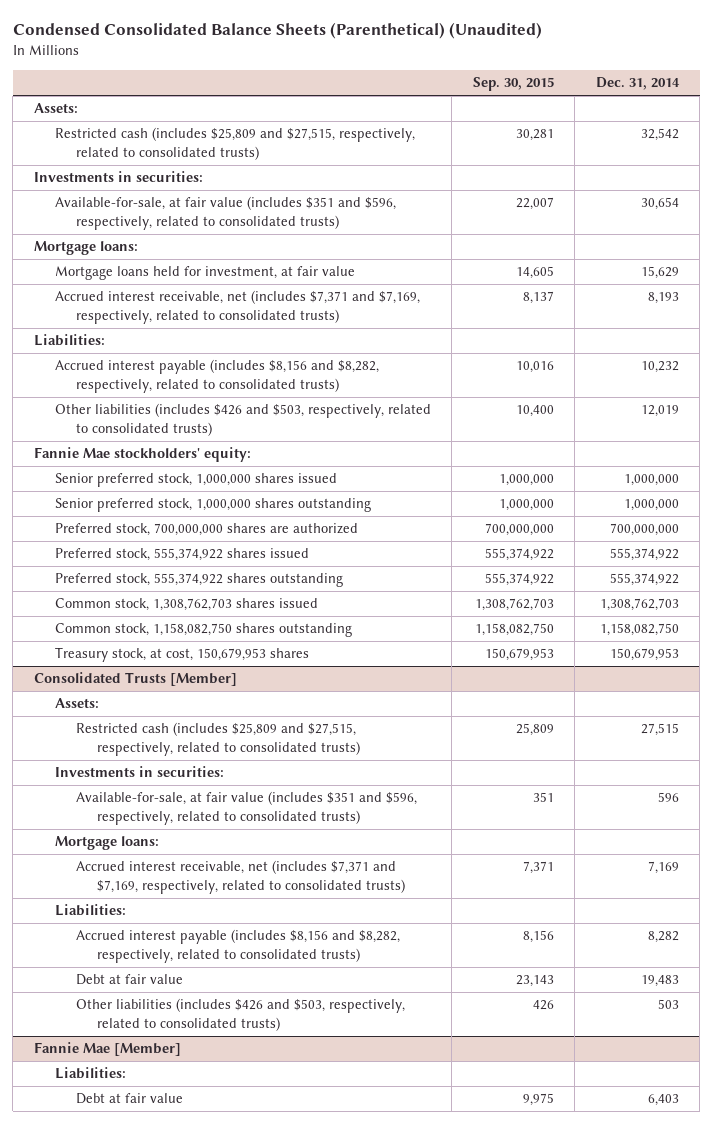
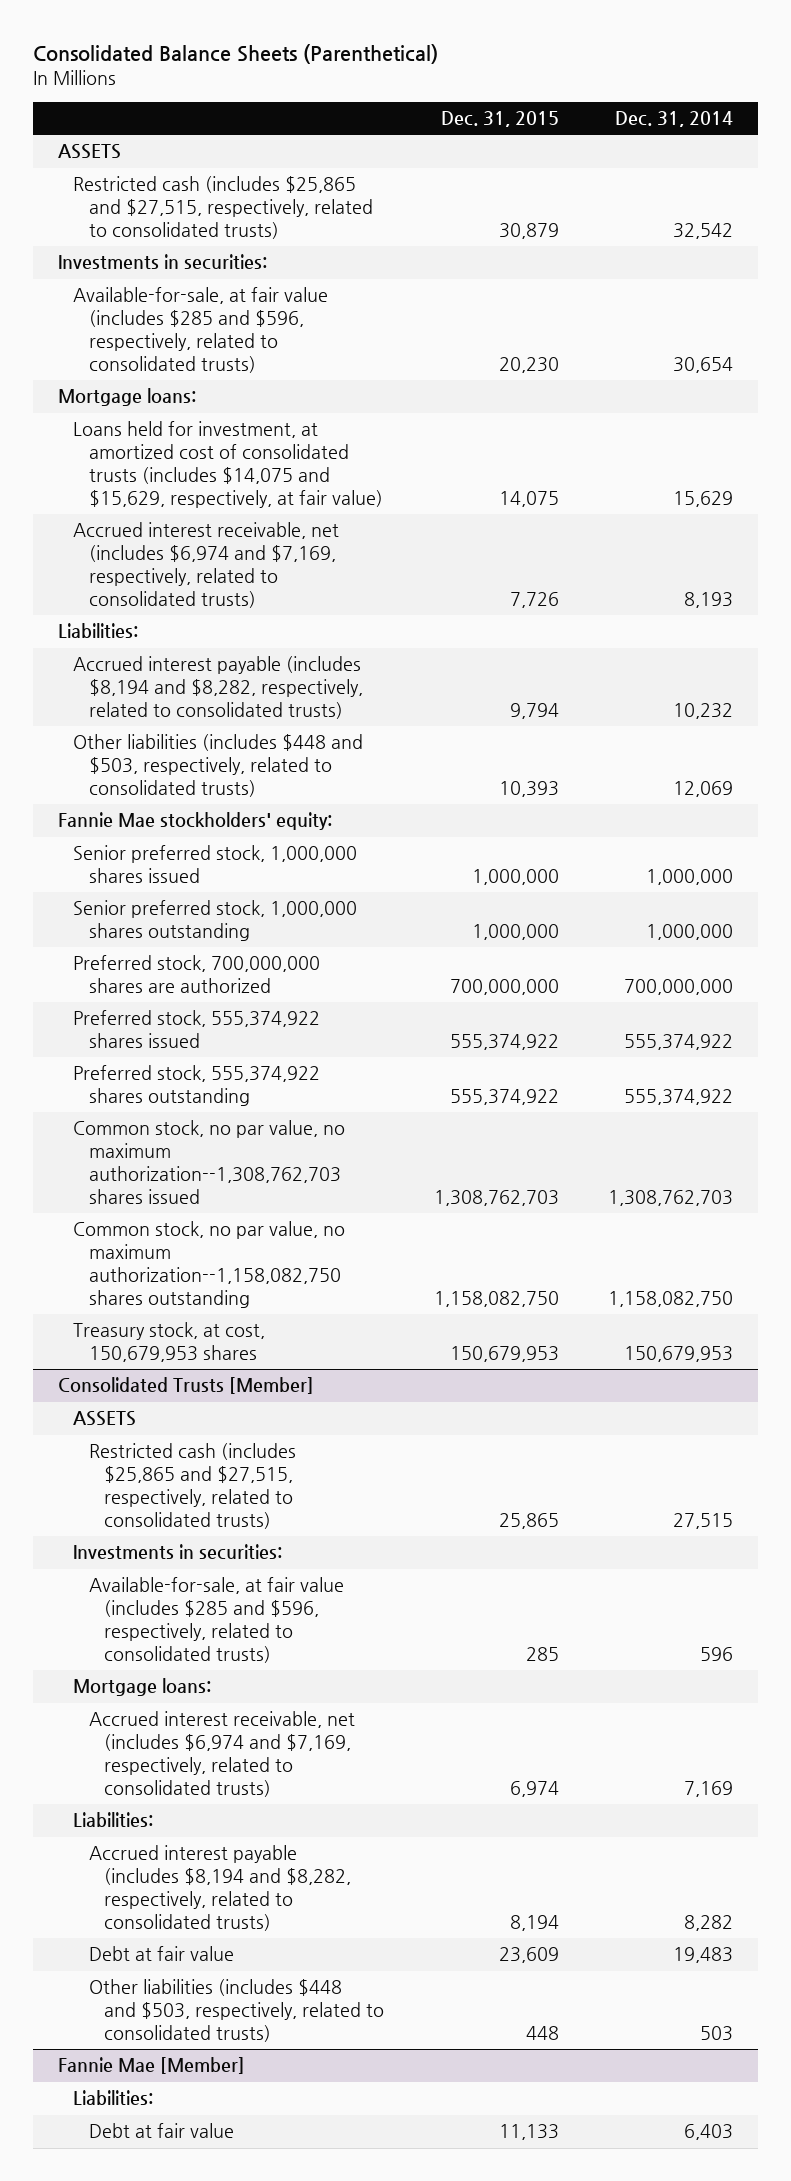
- Condensed Consolidated Balance Sheets (Parenthetical) (Unaudited)
+ Consolidated Balance Sheets (Parenthetical)
- | Sep. 30, 2015 | Dec. 31, 2014
+ | Dec. 31, 2015 | Dec. 31, 2014
- Assets:
- Restricted cash (includes $25,809 and $27,515, respectively, related to consolidated trusts) | 30,281 | 32,542
+ ASSETS
+ Restricted cash (includes $25,865 and $27,515, respectively, related to consolidated trusts) | 30,879 | 32,542
- Available-for-sale, at fair value (includes $351 and $596, respectively, related to consolidated trusts) | 22,007 | 30,654
+ Available-for-sale, at fair value (includes $285 and $596, respectively, related to consolidated trusts) | 20,230 | 30,654
- Mortgage loans held for investment, at fair value | 14,605 | 15,629
- Accrued interest receivable, net (includes $7,371 and $7,169, respectively, related to consolidated trusts) | 8,137 | 8,193
+ Loans held for investment, at amortized cost of consolidated trusts (includes $14,075 and $15,629, respectively, at fair value) | 14,075 | 15,629
+ Accrued interest receivable, net (includes $6,974 and $7,169, respectively, related to consolidated trusts) | 7,726 | 8,193
- Accrued interest payable (includes $8,156 and $8,282, respectively, related to consolidated trusts) | 10,016 | 10,232
- Other liabilities (includes $426 and $503, respectively, related to consolidated trusts) | 10,400 | 12,019
+ Accrued interest payable (includes $8,194 and $8,282, respectively, related to consolidated trusts) | 9,794 | 10,232
+ Other liabilities (includes $448 and $503, respectively, related to consolidated trusts) | 10,393 | 12,069
- Common stock, 1,308,762,703 shares issued | 1,308,762,703 | 1,308,762,703
- Common stock, 1,158,082,750 shares outstanding | 1,158,082,750 | 1,158,082,750
+ Common stock, no par value, no maximum authorization--1,308,762,703 shares issued | 1,308,762,703 | 1,308,762,703
+ Common stock, no par value, no maximum authorization--1,158,082,750 shares outstanding | 1,158,082,750 | 1,158,082,750
@ Consolidated Trusts [Member]
- Assets:
- Restricted cash (includes $25,809 and $27,515, respectively, related to consolidated trusts) | 25,809 | 27,515
+ ASSETS
+ Restricted cash (includes $25,865 and $27,515, respectively, related to consolidated trusts) | 25,865 | 27,515
- Available-for-sale, at fair value (includes $351 and $596, respectively, related to consolidated trusts) | 351 | 596
+ Available-for-sale, at fair value (includes $285 and $596, respectively, related to consolidated trusts) | 285 | 596
- Accrued interest receivable, net (includes $7,371 and $7,169, respectively, related to consolidated trusts) | 7,371 | 7,169
+ Accrued interest receivable, net (includes $6,974 and $7,169, respectively, related to consolidated trusts) | 6,974 | 7,169
- Accrued interest payable (includes $8,156 and $8,282, respectively, related to consolidated trusts) | 8,156 | 8,282
+ Accrued interest payable (includes $8,194 and $8,282, respectively, related to consolidated trusts) | 8,194 | 8,282
- Other liabilities (includes $426 and $503, respectively, related to consolidated trusts) | 426 | 503
+ Other liabilities (includes $448 and $503, respectively, related to consolidated trusts) | 448 | 503

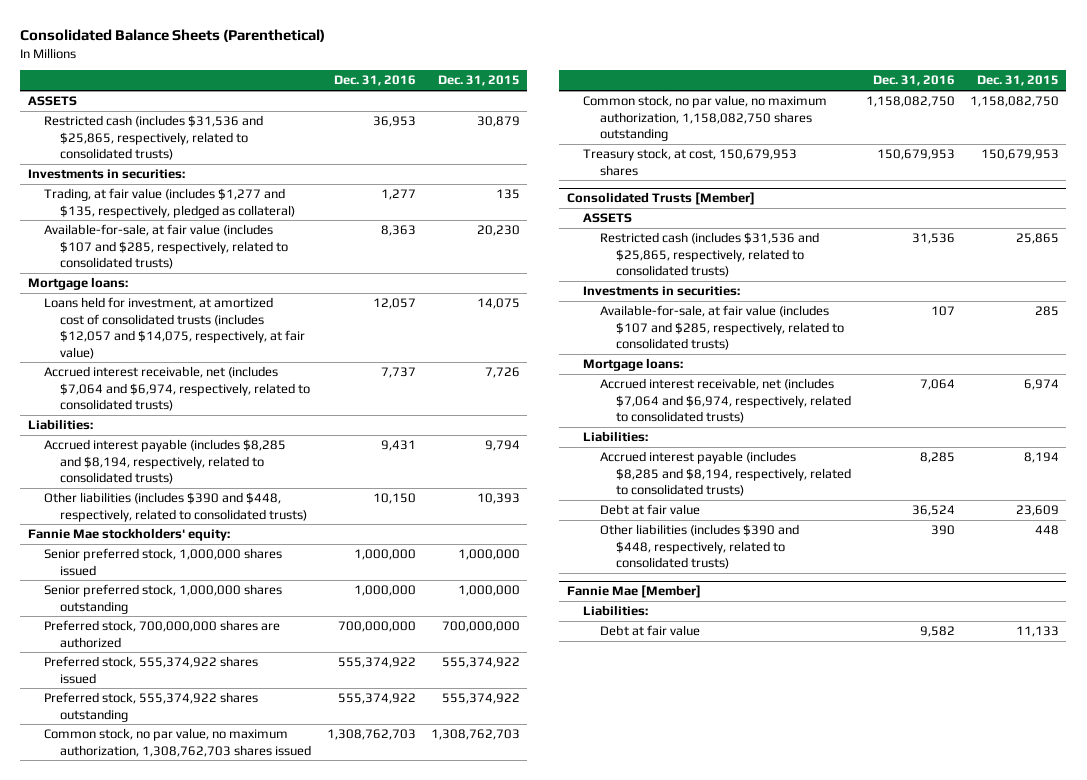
- | Dec. 31, 2015 | Dec. 31, 2014
+ | Dec. 31, 2016 | Dec. 31, 2015
- Restricted cash (includes $25,865 and $27,515, respectively, related to consolidated trusts) | 30,879 | 32,542
+ Restricted cash (includes $31,536 and $25,865, respectively, related to consolidated trusts) | 36,953 | 30,879
- Available-for-sale, at fair value (includes $285 and $596, respectively, related to consolidated trusts) | 20,230 | 30,654
+ Trading, at fair value (includes $1,277 and $135, respectively, pledged as collateral) | 1,277 | 135
+ Available-for-sale, at fair value (includes $107 and $285, respectively, related to consolidated trusts) | 8,363 | 20,230
- Loans held for investment, at amortized cost of consolidated trusts (includes $14,075 and $15,629, respectively, at fair value) | 14,075 | 15,629
- Accrued interest receivable, net (includes $6,974 and $7,169, respectively, related to consolidated trusts) | 7,726 | 8,193
+ Loans held for investment, at amortized cost of consolidated trusts (includes $12,057 and $14,075, respectively, at fair value) | 12,057 | 14,075
+ Accrued interest receivable, net (includes $7,064 and $6,974, respectively, related to consolidated trusts) | 7,737 | 7,726
- Accrued interest payable (includes $8,194 and $8,282, respectively, related to consolidated trusts) | 9,794 | 10,232
- Other liabilities (includes $448 and $503, respectively, related to consolidated trusts) | 10,393 | 12,069
+ Accrued interest payable (includes $8,285 and $8,194, respectively, related to consolidated trusts) | 9,431 | 9,794
+ Other liabilities (includes $390 and $448, respectively, related to consolidated trusts) | 10,150 | 10,393
- Common stock, no par value, no maximum authorization--1,308,762,703 shares issued | 1,308,762,703 | 1,308,762,703
- Common stock, no par value, no maximum authorization--1,158,082,750 shares outstanding | 1,158,082,750 | 1,158,082,750
+ Common stock, no par value, no maximum authorization, 1,308,762,703 shares issued | 1,308,762,703 | 1,308,762,703
+ Common stock, no par value, no maximum authorization, 1,158,082,750 shares outstanding | 1,158,082,750 | 1,158,082,750
@ Consolidated Trusts [Member]
- Restricted cash (includes $25,865 and $27,515, respectively, related to consolidated trusts) | 25,865 | 27,515
+ Restricted cash (includes $31,536 and $25,865, respectively, related to consolidated trusts) | 31,536 | 25,865
- Available-for-sale, at fair value (includes $285 and $596, respectively, related to consolidated trusts) | 285 | 596
+ Available-for-sale, at fair value (includes $107 and $285, respectively, related to consolidated trusts) | 107 | 285
- Accrued interest receivable, net (includes $6,974 and $7,169, respectively, related to consolidated trusts) | 6,974 | 7,169
+ Accrued interest receivable, net (includes $7,064 and $6,974, respectively, related to consolidated trusts) | 7,064 | 6,974
- Accrued interest payable (includes $8,194 and $8,282, respectively, related to consolidated trusts) | 8,194 | 8,282
+ Accrued interest payable (includes $8,285 and $8,194, respectively, related to consolidated trusts) | 8,285 | 8,194
- Other liabilities (includes $448 and $503, respectively, related to consolidated trusts) | 448 | 503
+ Other liabilities (includes $390 and $448, respectively, related to consolidated trusts) | 390 | 448

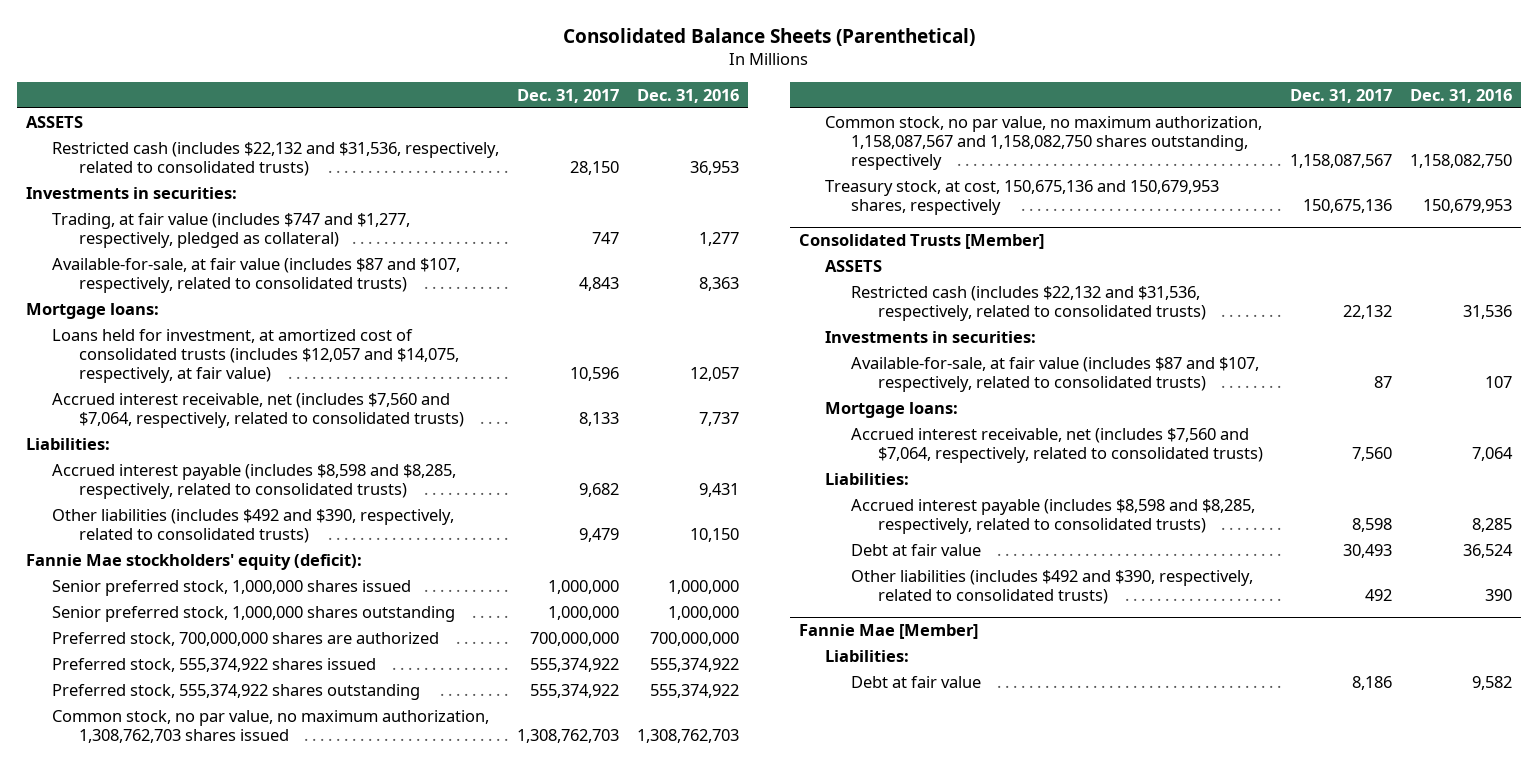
- | Dec. 31, 2016 | Dec. 31, 2015
+ | Dec. 31, 2017 | Dec. 31, 2016
- Restricted cash (includes $31,536 and $25,865, respectively, related to consolidated trusts) | 36,953 | 30,879
+ Restricted cash (includes $22,132 and $31,536, respectively, related to consolidated trusts) | 28,150 | 36,953
- Trading, at fair value (includes $1,277 and $135, respectively, pledged as collateral) | 1,277 | 135
- Available-for-sale, at fair value (includes $107 and $285, respectively, related to consolidated trusts) | 8,363 | 20,230
+ Trading, at fair value (includes $747 and $1,277, respectively, pledged as collateral) | 747 | 1,277
+ Available-for-sale, at fair value (includes $87 and $107, respectively, related to consolidated trusts) | 4,843 | 8,363
- Accrued interest receivable, net (includes $7,064 and $6,974, respectively, related to consolidated trusts) | 7,737 | 7,726
+ Accrued interest receivable, net (includes $7,560 and $7,064, respectively, related to consolidated trusts) | 8,133 | 7,737
- Accrued interest payable (includes $8,285 and $8,194, respectively, related to consolidated trusts) | 9,431 | 9,794
- Other liabilities (includes $390 and $448, respectively, related to consolidated trusts) | 10,150 | 10,393
- Fannie Mae stockholders' equity:
+ Accrued interest payable (includes $8,598 and $8,285, respectively, related to consolidated trusts) | 9,682 | 9,431
+ Other liabilities (includes $492 and $390, respectively, related to consolidated trusts) | 9,479 | 10,150
+ Fannie Mae stockholders' equity (deficit):
- Common stock, no par value, no maximum authorization, 1,158,082,750 shares outstanding | 1,158,082,750 | 1,158,082,750
- Treasury stock, at cost, 150,679,953 shares | 150,679,953 | 150,679,953
+ Common stock, no par value, no maximum authorization, 1,158,087,567 and 1,158,082,750 shares outstanding, respectively | 1,158,087,567 | 1,158,082,750
+ Treasury stock, at cost, 150,675,136 and 150,679,953 shares, respectively | 150,675,136 | 150,679,953
@ Consolidated Trusts [Member]
- Restricted cash (includes $31,536 and $25,865, respectively, related to consolidated trusts) | 31,536 | 25,865
+ Restricted cash (includes $22,132 and $31,536, respectively, related to consolidated trusts) | 22,132 | 31,536
- Available-for-sale, at fair value (includes $107 and $285, respectively, related to consolidated trusts) | 107 | 285
+ Available-for-sale, at fair value (includes $87 and $107, respectively, related to consolidated trusts) | 87 | 107
- Accrued interest receivable, net (includes $7,064 and $6,974, respectively, related to consolidated trusts) | 7,064 | 6,974
+ Accrued interest receivable, net (includes $7,560 and $7,064, respectively, related to consolidated trusts) | 7,560 | 7,064
- Accrued interest payable (includes $8,285 and $8,194, respectively, related to consolidated trusts) | 8,285 | 8,194
+ Accrued interest payable (includes $8,598 and $8,285, respectively, related to consolidated trusts) | 8,598 | 8,285
- Other liabilities (includes $390 and $448, respectively, related to consolidated trusts) | 390 | 448
+ Other liabilities (includes $492 and $390, respectively, related to consolidated trusts) | 492 | 390

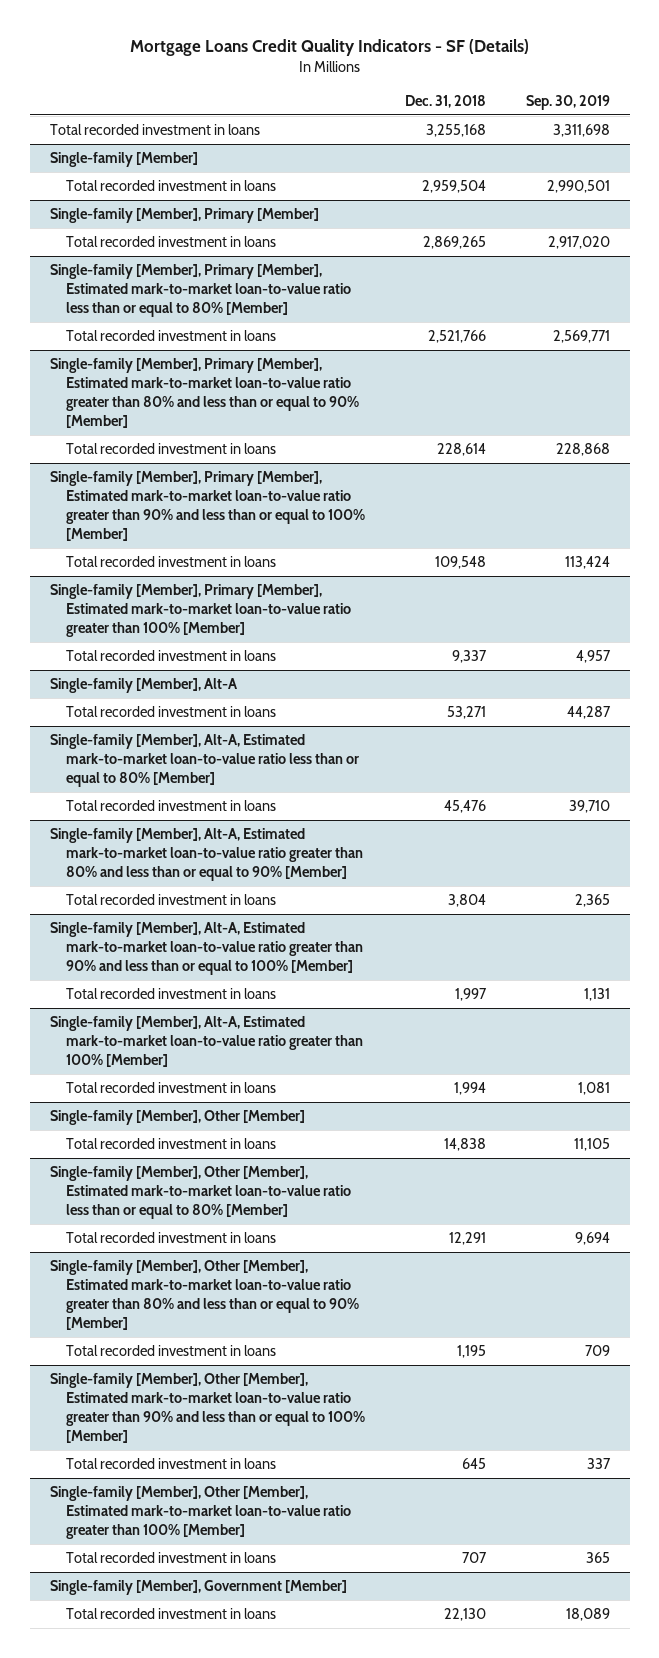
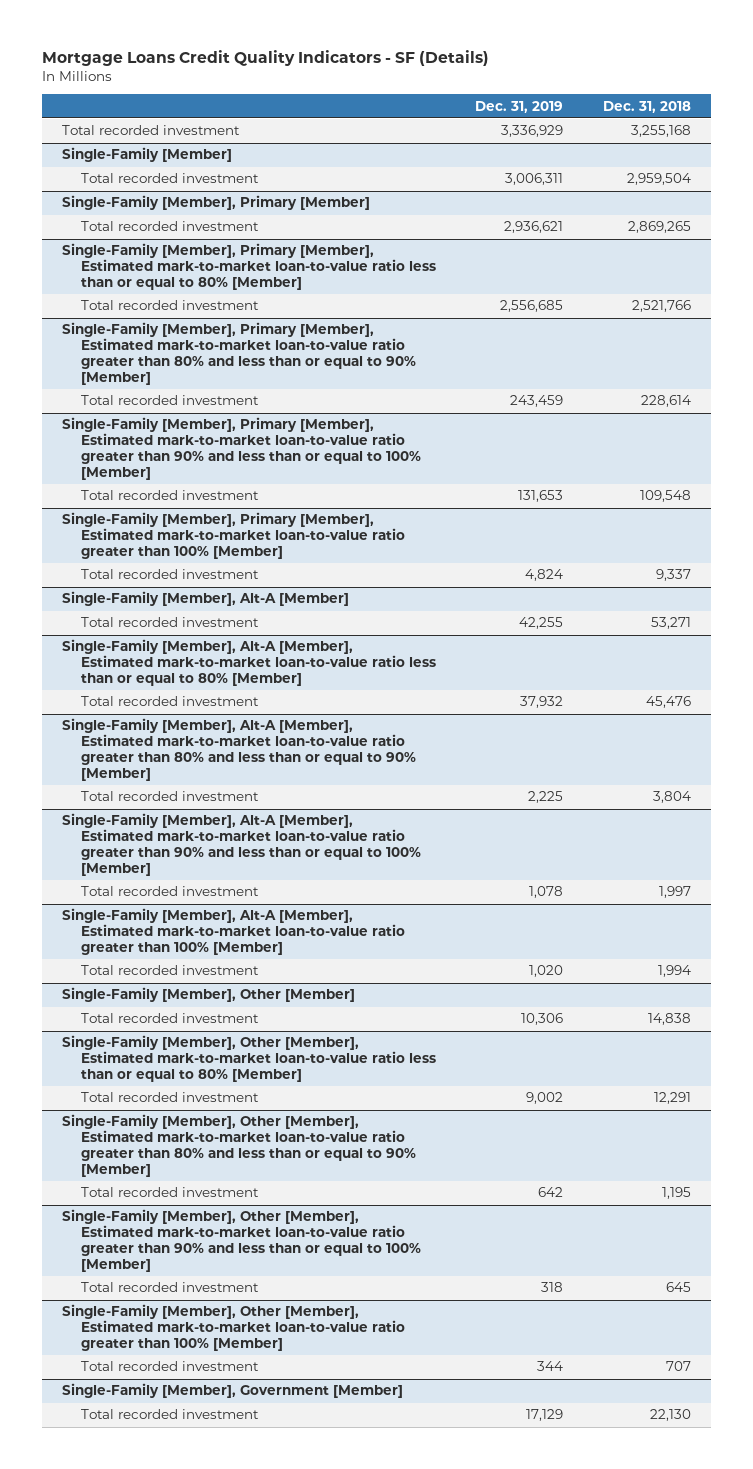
- | Dec. 31, 2018 | Sep. 30, 2019
+ | Dec. 31, 2019 | Dec. 31, 2018
- Total recorded investment in loans | 3,255,168 | 3,311,698
- Single-family [Member]
- Total recorded investment in loans | 2,959,504 | 2,990,501
- Single-family [Member], Primary [Member]
- Total recorded investment in loans | 2,869,265 | 2,917,020
- Single-family [Member], Primary [Member], Estimated mark-to-market loan-to-value ratio less than or equal to 80% [Member]
- Total recorded investment in loans | 2,521,766 | 2,569,771
- Single-family [Member], Primary [Member], Estimated mark-to-market loan-to-value ratio greater than 80% and less than or equal to 90% [Member]
- Total recorded investment in loans | 228,614 | 228,868
- Single-family [Member], Primary [Member], Estimated mark-to-market loan-to-value ratio greater than 90% and less than or equal to 100% [Member]
- Total recorded investment in loans | 109,548 | 113,424
- Single-family [Member], Primary [Member], Estimated mark-to-market loan-to-value ratio greater than 100% [Member]
- Total recorded investment in loans | 9,337 | 4,957
- Single-family [Member], Alt-A
- Total recorded investment in loans | 53,271 | 44,287
- Single-family [Member], Alt-A, Estimated mark-to-market loan-to-value ratio less than or equal to 80% [Member]
- Total recorded investment in loans | 45,476 | 39,710
- Single-family [Member], Alt-A, Estimated mark-to-market loan-to-value ratio greater than 80% and less than or equal to 90% [Member]
- Total recorded investment in loans | 3,804 | 2,365
- Single-family [Member], Alt-A, Estimated mark-to-market loan-to-value ratio greater than 90% and less than or equal to 100% [Member]
- Total recorded investment in loans | 1,997 | 1,131
- Single-family [Member], Alt-A, Estimated mark-to-market loan-to-value ratio greater than 100% [Member]
- Total recorded investment in loans | 1,994 | 1,081
- Single-family [Member], Other [Member]
- Total recorded investment in loans | 14,838 | 11,105
- Single-family [Member], Other [Member], Estimated mark-to-market loan-to-value ratio less than or equal to 80% [Member]
- Total recorded investment in loans | 12,291 | 9,694
- Single-family [Member], Other [Member], Estimated mark-to-market loan-to-value ratio greater than 80% and less than or equal to 90% [Member]
- Total recorded investment in loans | 1,195 | 709
- Single-family [Member], Other [Member], Estimated mark-to-market loan-to-value ratio greater than 90% and less than or equal to 100% [Member]
- Total recorded investment in loans | 645 | 337
- Single-family [Member], Other [Member], Estimated mark-to-market loan-to-value ratio greater than 100% [Member]
- Total recorded investment in loans | 707 | 365
- Single-family [Member], Government [Member]
- Total recorded investment in loans | 22,130 | 18,089
+ Total recorded investment | 3,336,929 | 3,255,168
+ Single-Family [Member]
+ Total recorded investment | 3,006,311 | 2,959,504
+ Single-Family [Member], Primary [Member]
+ Total recorded investment | 2,936,621 | 2,869,265
+ Single-Family [Member], Primary [Member], Estimated mark-to-market loan-to-value ratio less than or equal to 80% [Member]
+ Total recorded investment | 2,556,685 | 2,521,766
+ Single-Family [Member], Primary [Member], Estimated mark-to-market loan-to-value ratio greater than 80% and less than or equal to 90% [Member]
+ Total recorded investment | 243,459 | 228,614
+ Single-Family [Member], Primary [Member], Estimated mark-to-market loan-to-value ratio greater than 90% and less than or equal to 100% [Member]
+ Total recorded investment | 131,653 | 109,548
+ Single-Family [Member], Primary [Member], Estimated mark-to-market loan-to-value ratio greater than 100% [Member]
+ Total recorded investment | 4,824 | 9,337
+ Single-Family [Member], Alt-A [Member]
+ Total recorded investment | 42,255 | 53,271
+ Single-Family [Member], Alt-A [Member], Estimated mark-to-market loan-to-value ratio less than or equal to 80% [Member]
+ Total recorded investment | 37,932 | 45,476
+ Single-Family [Member], Alt-A [Member], Estimated mark-to-market loan-to-value ratio greater than 80% and less than or equal to 90% [Member]
+ Total recorded investment | 2,225 | 3,804
+ Single-Family [Member], Alt-A [Member], Estimated mark-to-market loan-to-value ratio greater than 90% and less than or equal to 100% [Member]
+ Total recorded investment | 1,078 | 1,997
+ Single-Family [Member], Alt-A [Member], Estimated mark-to-market loan-to-value ratio greater than 100% [Member]
+ Total recorded investment | 1,020 | 1,994
+ Single-Family [Member], Other [Member]
+ Total recorded investment | 10,306 | 14,838
+ Single-Family [Member], Other [Member], Estimated mark-to-market loan-to-value ratio less than or equal to 80% [Member]
+ Total recorded investment | 9,002 | 12,291
+ Single-Family [Member], Other [Member], Estimated mark-to-market loan-to-value ratio greater than 80% and less than or equal to 90% [Member]
+ Total recorded investment | 642 | 1,195
+ Single-Family [Member], Other [Member], Estimated mark-to-market loan-to-value ratio greater than 90% and less than or equal to 100% [Member]
+ Total recorded investment | 318 | 645
+ Single-Family [Member], Other [Member], Estimated mark-to-market loan-to-value ratio greater than 100% [Member]
+ Total recorded investment | 344 | 707
+ Single-Family [Member], Government [Member]
+ Total recorded investment | 17,129 | 22,130

